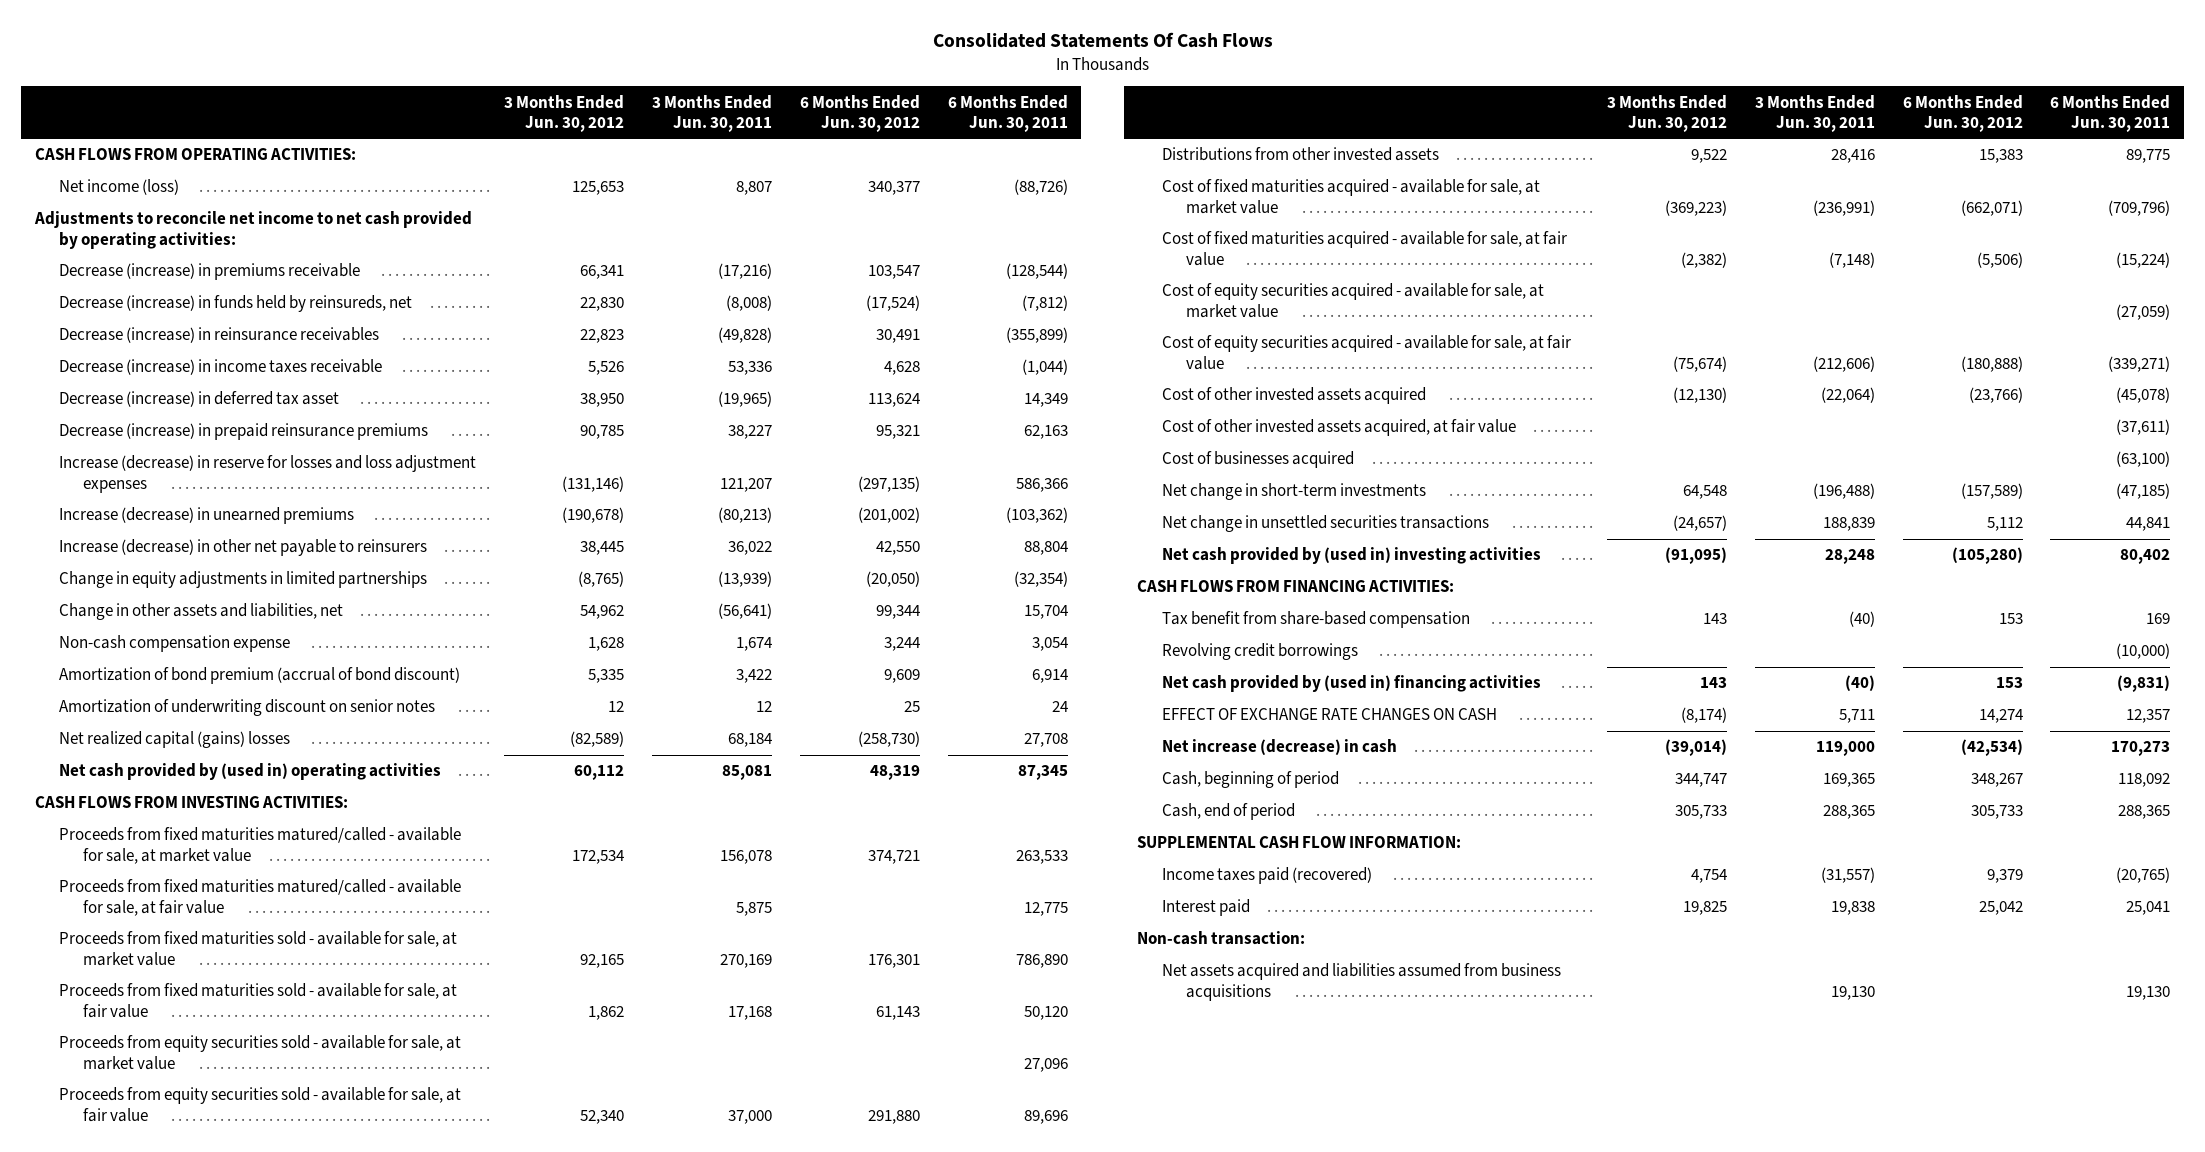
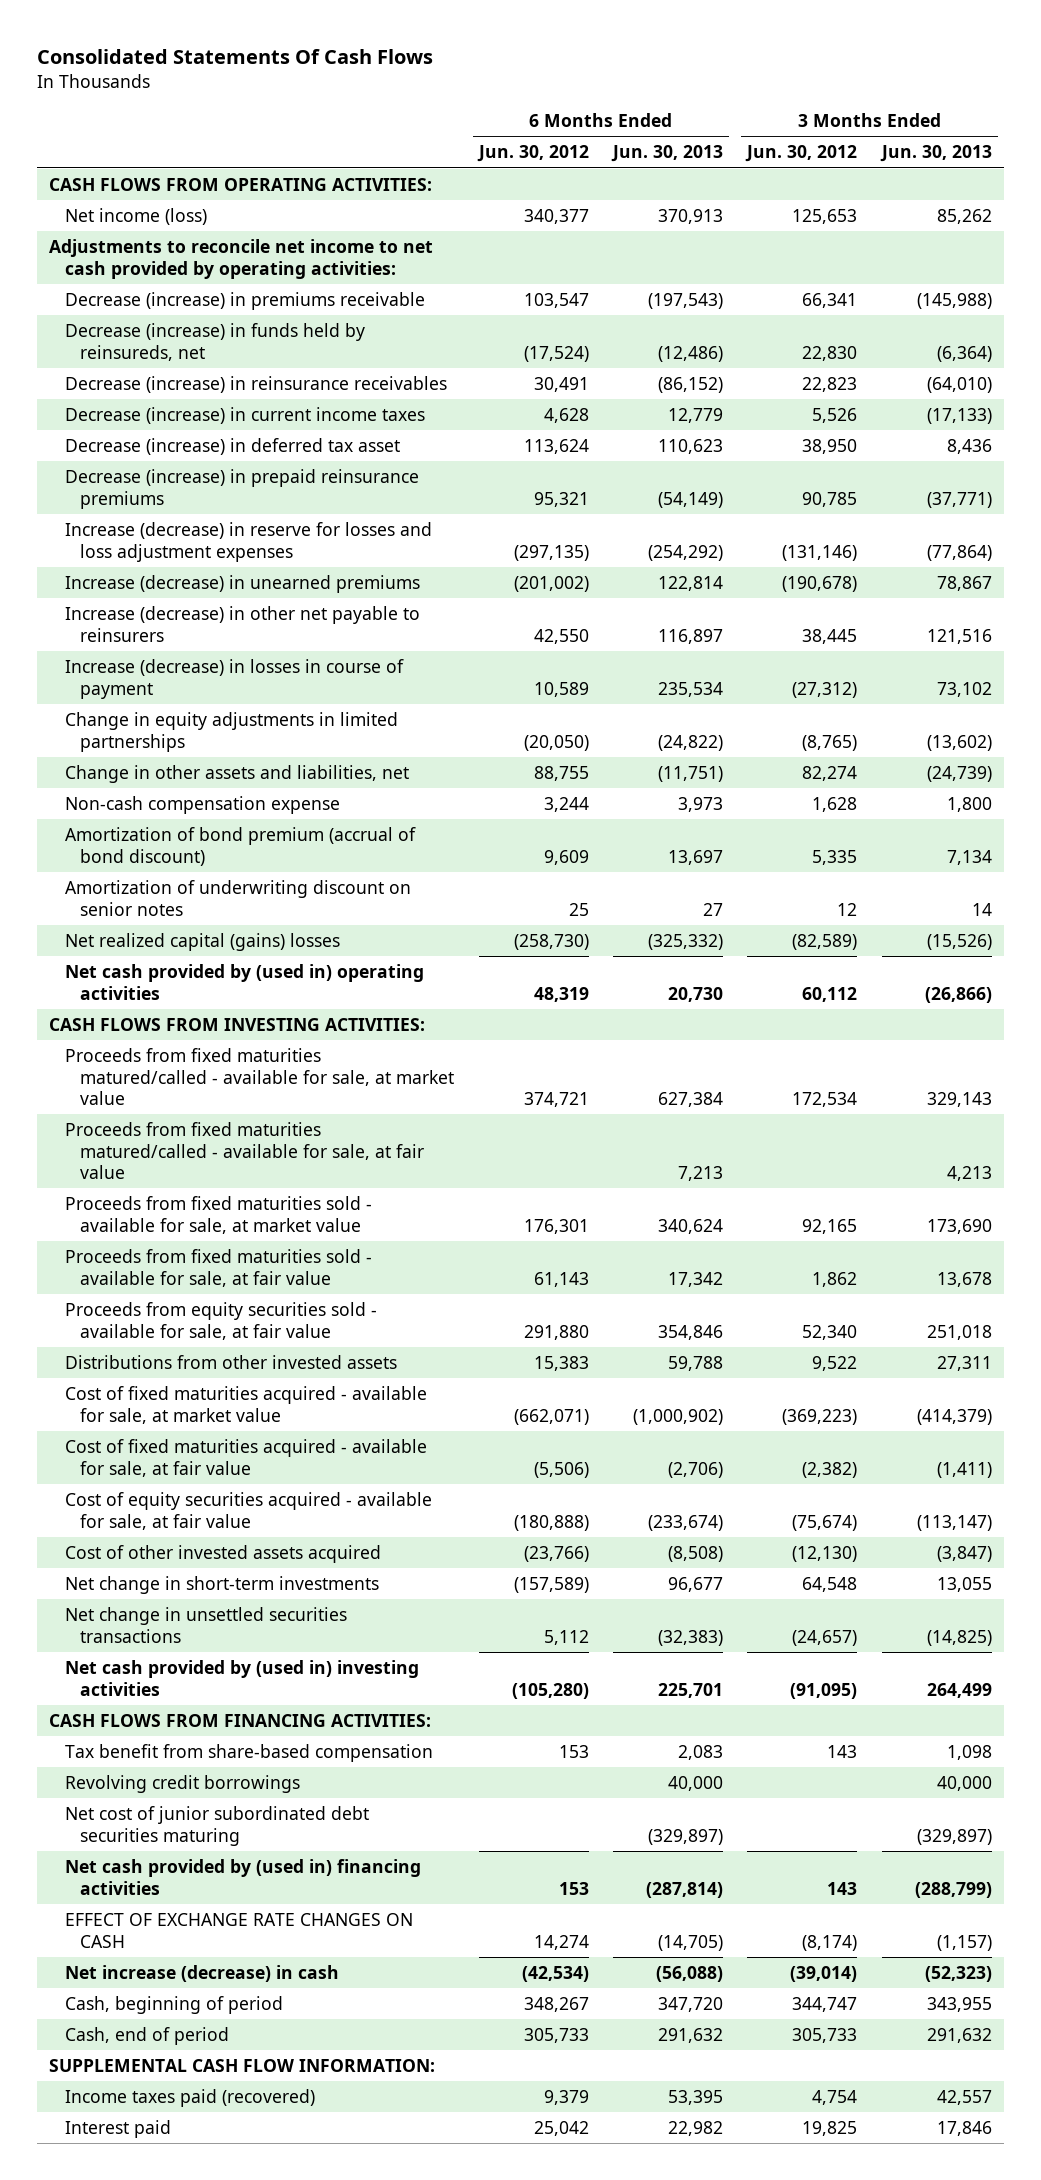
- | 3 Months Ended Jun. 30, 2012 | 3 Months Ended Jun. 30, 2011 | 6 Months Ended Jun. 30, 2012 | 6 Months Ended Jun. 30, 2011
+ | 6 Months Ended Jun. 30, 2012 | 6 Months Ended Jun. 30, 2013 | 3 Months Ended Jun. 30, 2012 | 3 Months Ended Jun. 30, 2013
- Decrease (increase) in income taxes receivable | 5,526 | 53,336 | 4,628 | (1,044)
+ Decrease (increase) in current income taxes | 4,628 | 12,779 | 5,526 | (17,133)
+ Increase (decrease) in losses in course of payment | 10,589 | 235,534 | (27,312) | 73,102
- Change in other assets and liabilities, net | 54,962 | (56,641) | 99,344 | 15,704
+ Change in other assets and liabilities, net | 88,755 | (11,751) | 82,274 | (24,739)
- Proceeds from equity securities sold - available for sale, at market value | | | | 27,096
- Cost of equity securities acquired - available for sale, at market value | | | | (27,059)
- Cost of other invested assets acquired, at fair value | | | | (37,611)
- Cost of businesses acquired | | | | (63,100)
+ Net cost of junior subordinated debt securities maturing | | (329,897) | | (329,897)
- Non-cash transaction:
- Net assets acquired and liabilities assumed from business acquisitions | | 19,130 | | 19,130

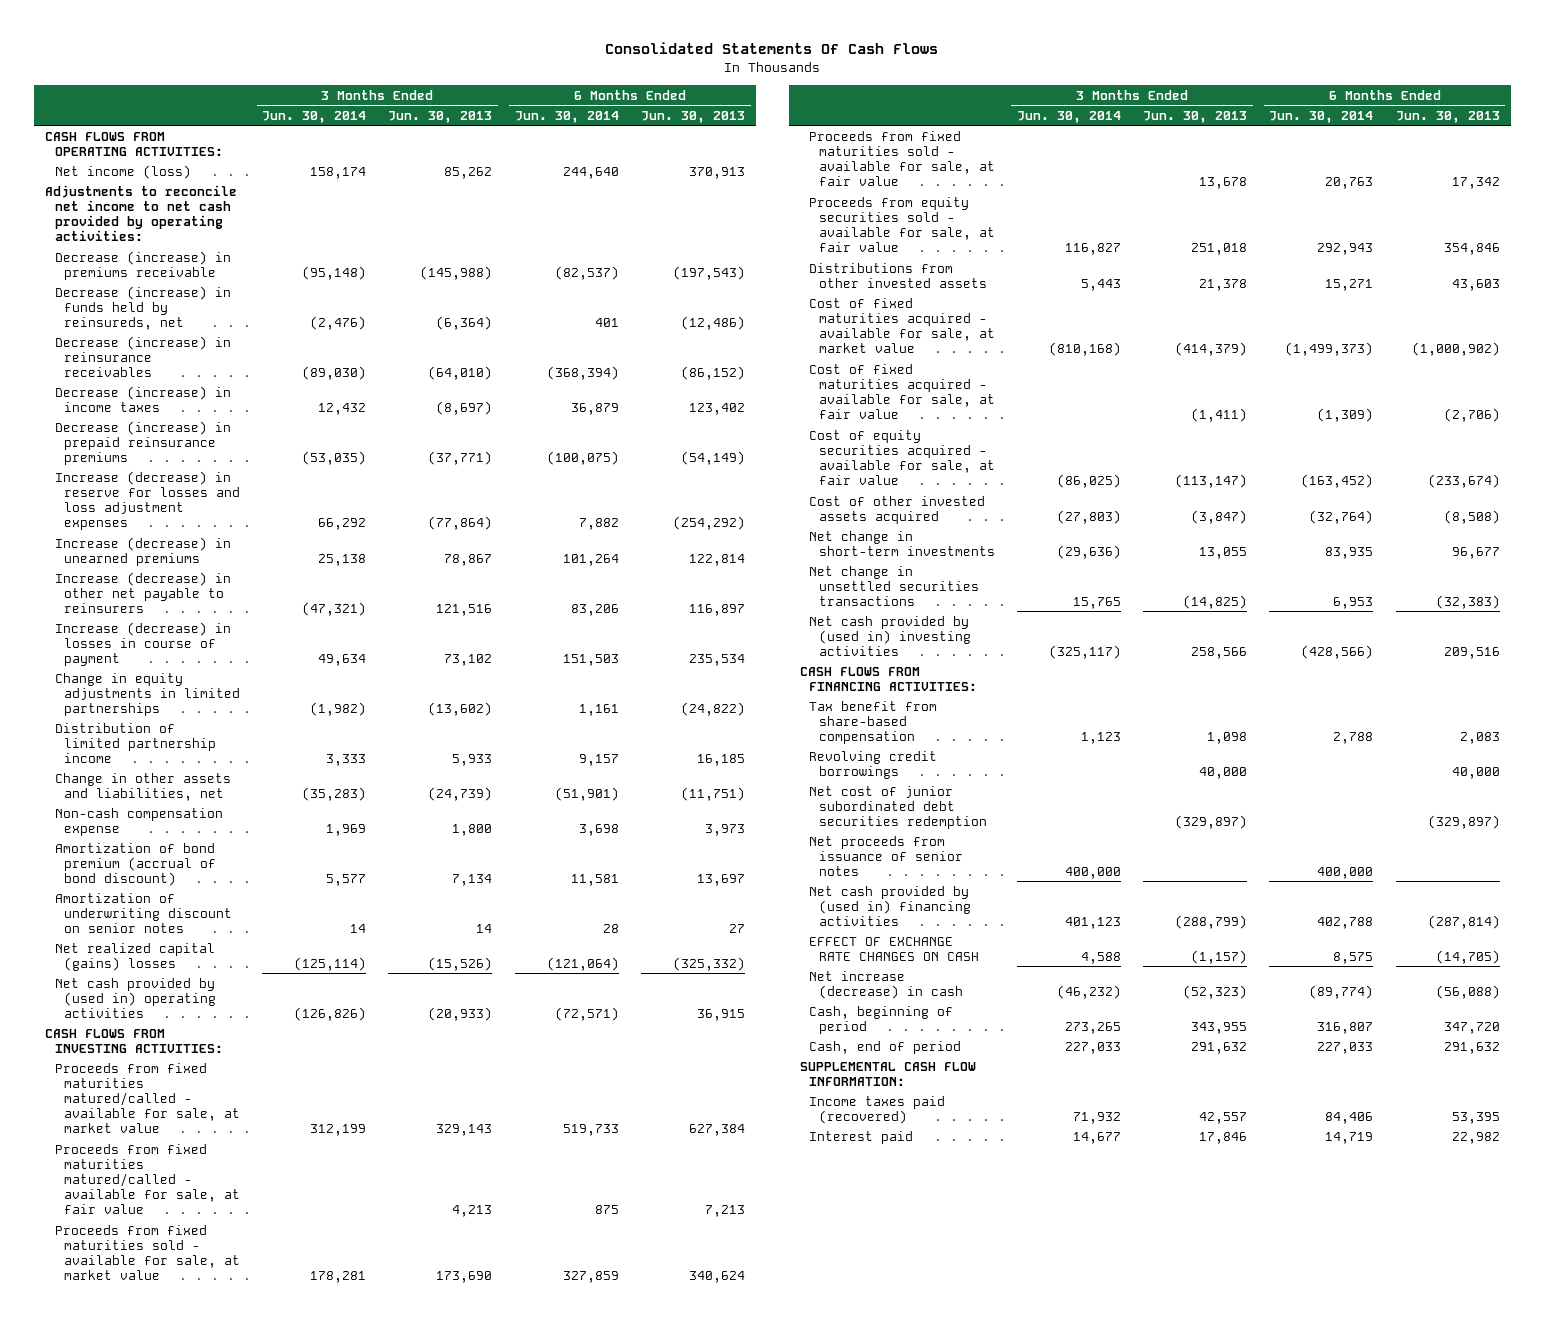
- | 6 Months Ended Jun. 30, 2012 | 6 Months Ended Jun. 30, 2013 | 3 Months Ended Jun. 30, 2012 | 3 Months Ended Jun. 30, 2013
+ | 3 Months Ended Jun. 30, 2014 | 3 Months Ended Jun. 30, 2013 | 6 Months Ended Jun. 30, 2014 | 6 Months Ended Jun. 30, 2013
- Decrease (increase) in current income taxes | 4,628 | 12,779 | 5,526 | (17,133)
- Decrease (increase) in deferred tax asset | 113,624 | 110,623 | 38,950 | 8,436
+ Decrease (increase) in income taxes | 12,432 | (8,697) | 36,879 | 123,402
+ Distribution of limited partnership income | 3,333 | 5,933 | 9,157 | 16,185
- Net cash provided by (used in) operating activities | 48,319 | 20,730 | 60,112 | (26,866)
+ Net cash provided by (used in) operating activities | (126,826) | (20,933) | (72,571) | 36,915
- Distributions from other invested assets | 15,383 | 59,788 | 9,522 | 27,311
+ Distributions from other invested assets | 5,443 | 21,378 | 15,271 | 43,603
- Net cash provided by (used in) investing activities | (105,280) | 225,701 | (91,095) | 264,499
+ Net cash provided by (used in) investing activities | (325,117) | 258,566 | (428,566) | 209,516
- Net cost of junior subordinated debt securities maturing | | (329,897) | | (329,897)
+ Net cost of junior subordinated debt securities redemption | | (329,897) | | (329,897)
+ Net proceeds from issuance of senior notes | 400,000 | | 400,000 |

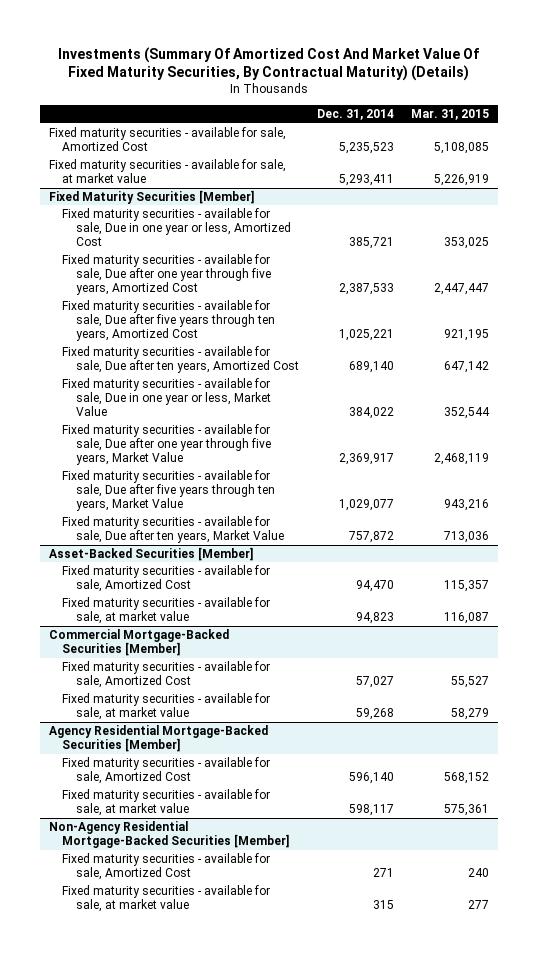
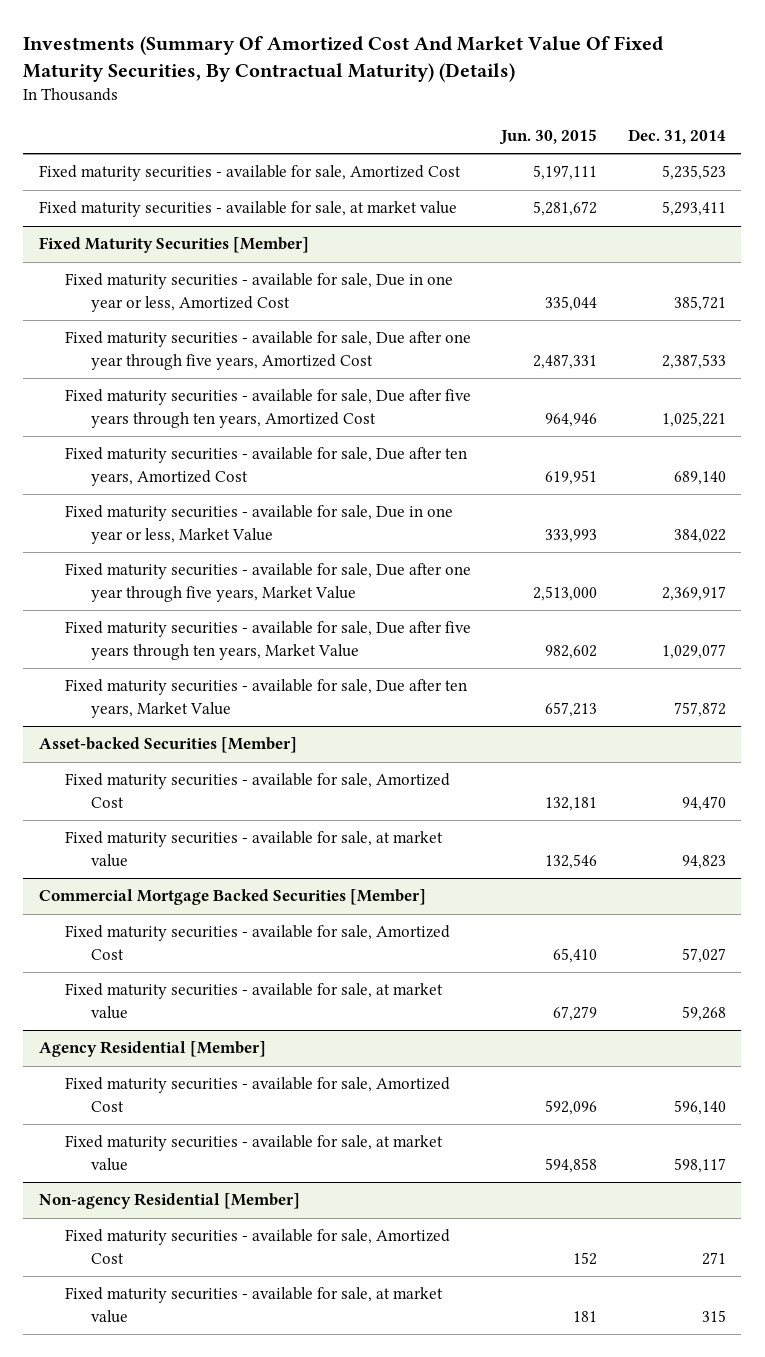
- | Dec. 31, 2014 | Mar. 31, 2015
+ | Jun. 30, 2015 | Dec. 31, 2014
- Asset-Backed Securities [Member]
+ Asset-backed Securities [Member]
- Commercial Mortgage-Backed Securities [Member]
+ Commercial Mortgage Backed Securities [Member]
- Agency Residential Mortgage-Backed Securities [Member]
+ Agency Residential [Member]
- Non-Agency Residential Mortgage-Backed Securities [Member]
+ Non-agency Residential [Member]

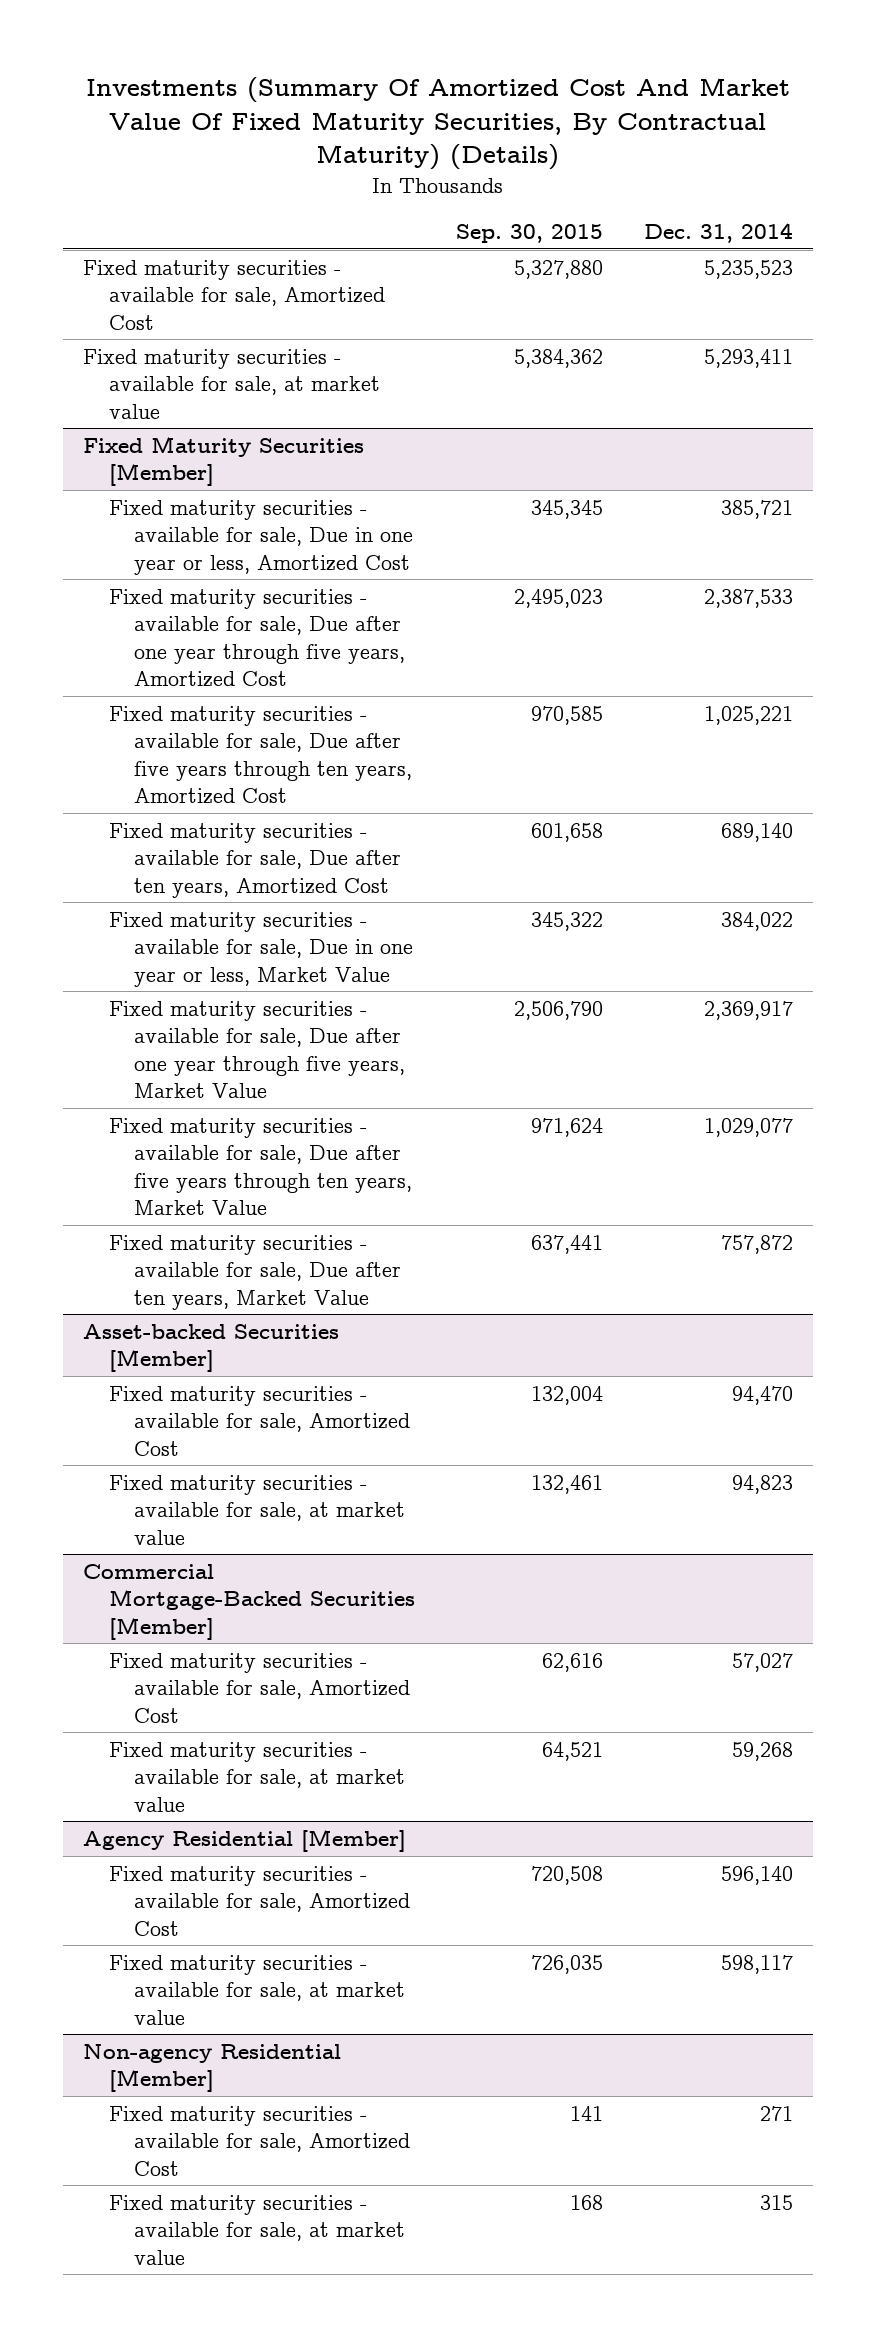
- | Jun. 30, 2015 | Dec. 31, 2014
+ | Sep. 30, 2015 | Dec. 31, 2014
- Commercial Mortgage Backed Securities [Member]
+ Commercial Mortgage-Backed Securities [Member]

